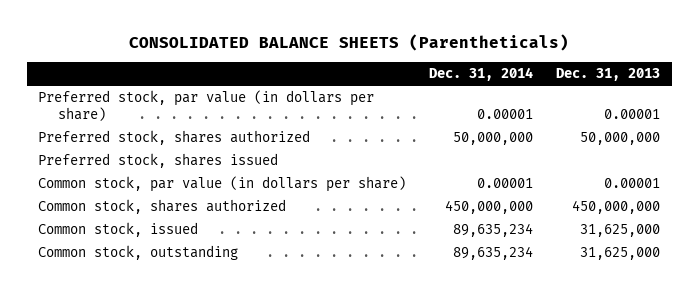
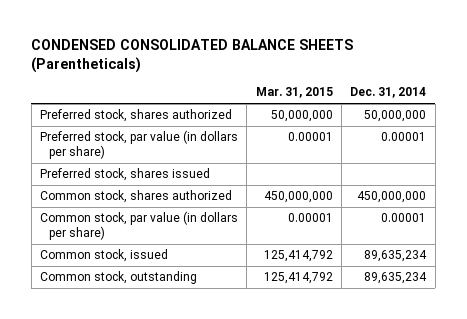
- CONSOLIDATED BALANCE SHEETS (Parentheticals)
+ CONDENSED CONSOLIDATED BALANCE SHEETS (Parentheticals)
- | Dec. 31, 2014 | Dec. 31, 2013
+ | Mar. 31, 2015 | Dec. 31, 2014
moved down: Preferred stock, par value (in dollars per share) | 0.00001 | 0.00001
moved down: Common stock, par value (in dollars per share) | 0.00001 | 0.00001

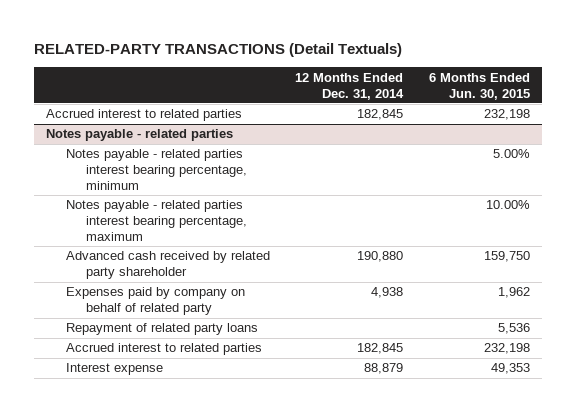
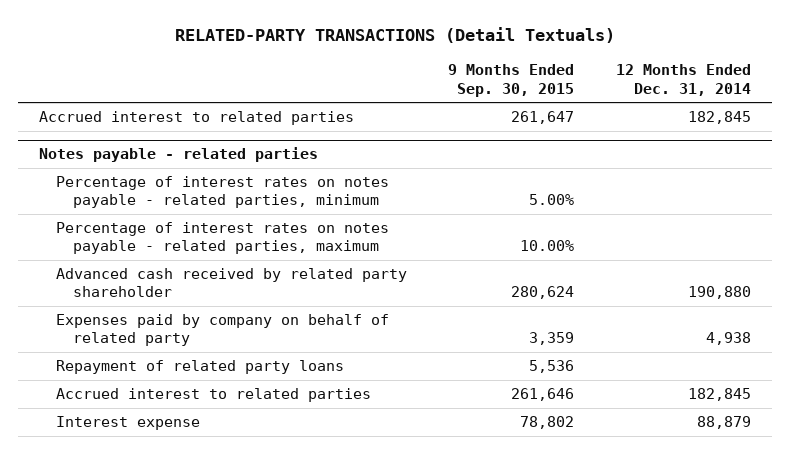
- | 12 Months Ended Dec. 31, 2014 | 6 Months Ended Jun. 30, 2015
+ | 9 Months Ended Sep. 30, 2015 | 12 Months Ended Dec. 31, 2014
@ Notes payable - related parties
- Notes payable - related parties interest bearing percentage, minimum | | 5.00%
- Notes payable - related parties interest bearing percentage, maximum | | 10.00%
+ Percentage of interest rates on notes payable - related parties, minimum | 5.00% |
+ Percentage of interest rates on notes payable - related parties, maximum | 10.00% |

